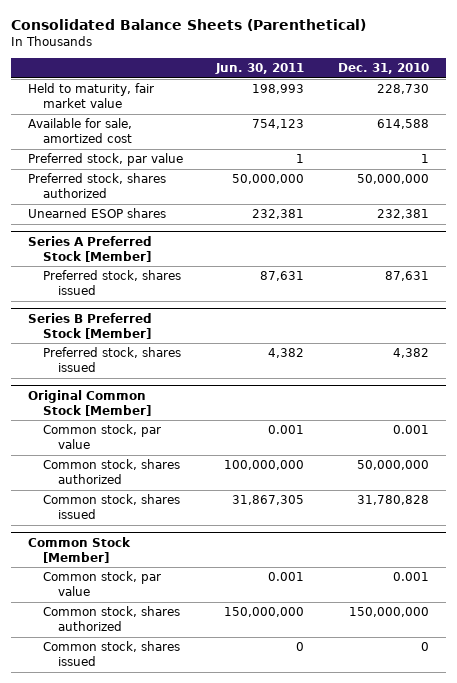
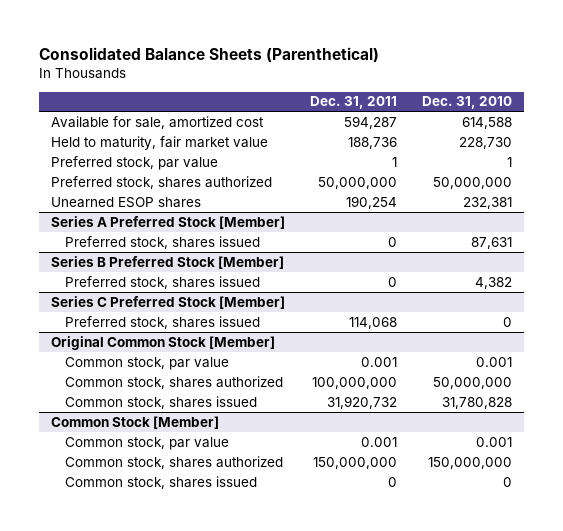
- | Jun. 30, 2011 | Dec. 31, 2010
+ | Dec. 31, 2011 | Dec. 31, 2010
moved down: Held to maturity, fair market value | 188,736 | 228,730
+ Series C Preferred Stock [Member]
+ Preferred stock, shares issued | 114,068 | 0

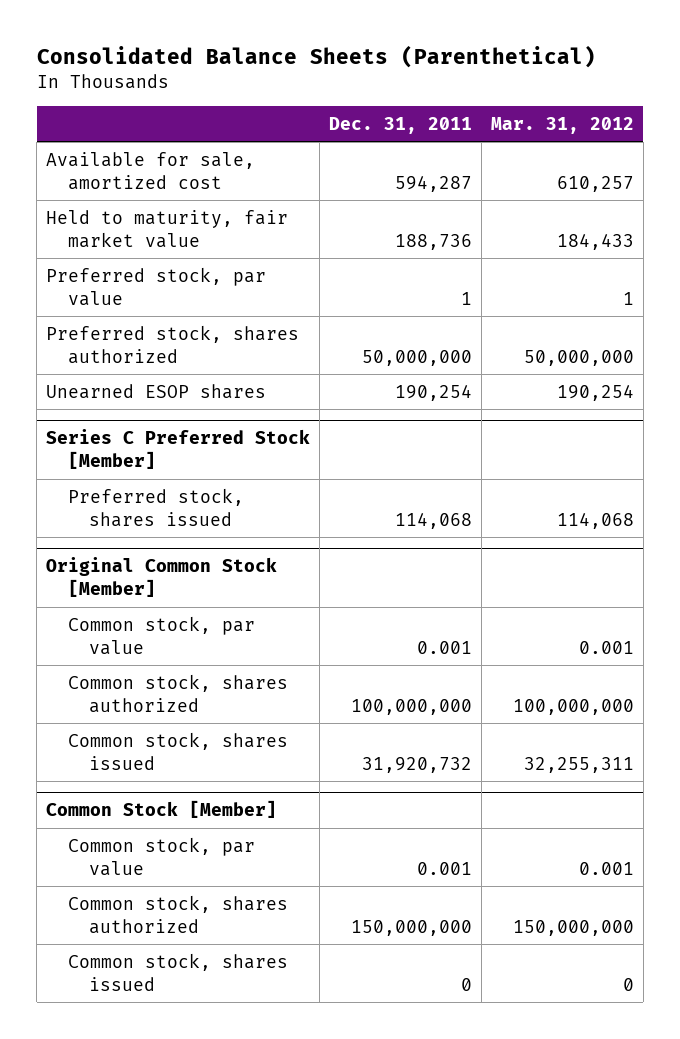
- | Dec. 31, 2011 | Dec. 31, 2010
+ | Dec. 31, 2011 | Mar. 31, 2012
- Series A Preferred Stock [Member]
- Preferred stock, shares issued | 0 | 87,631
- Series B Preferred Stock [Member]
- Preferred stock, shares issued | 0 | 4,382

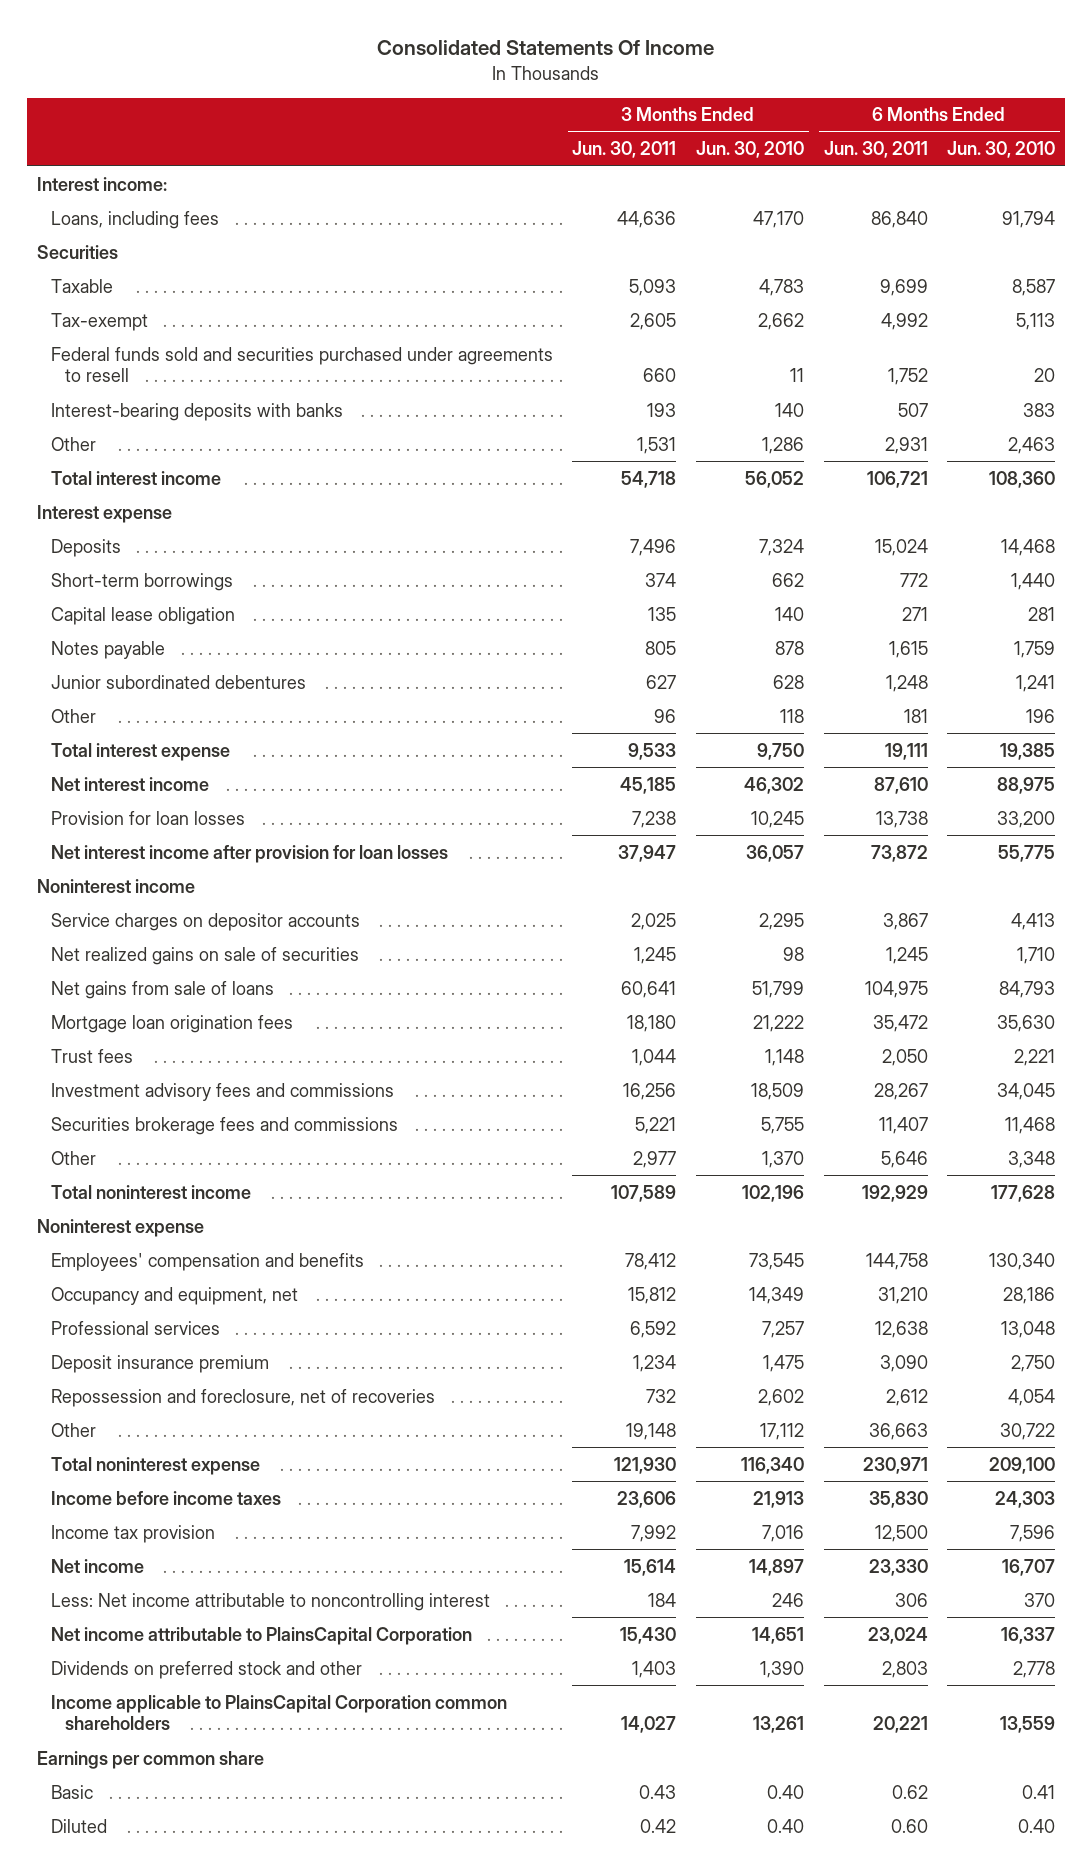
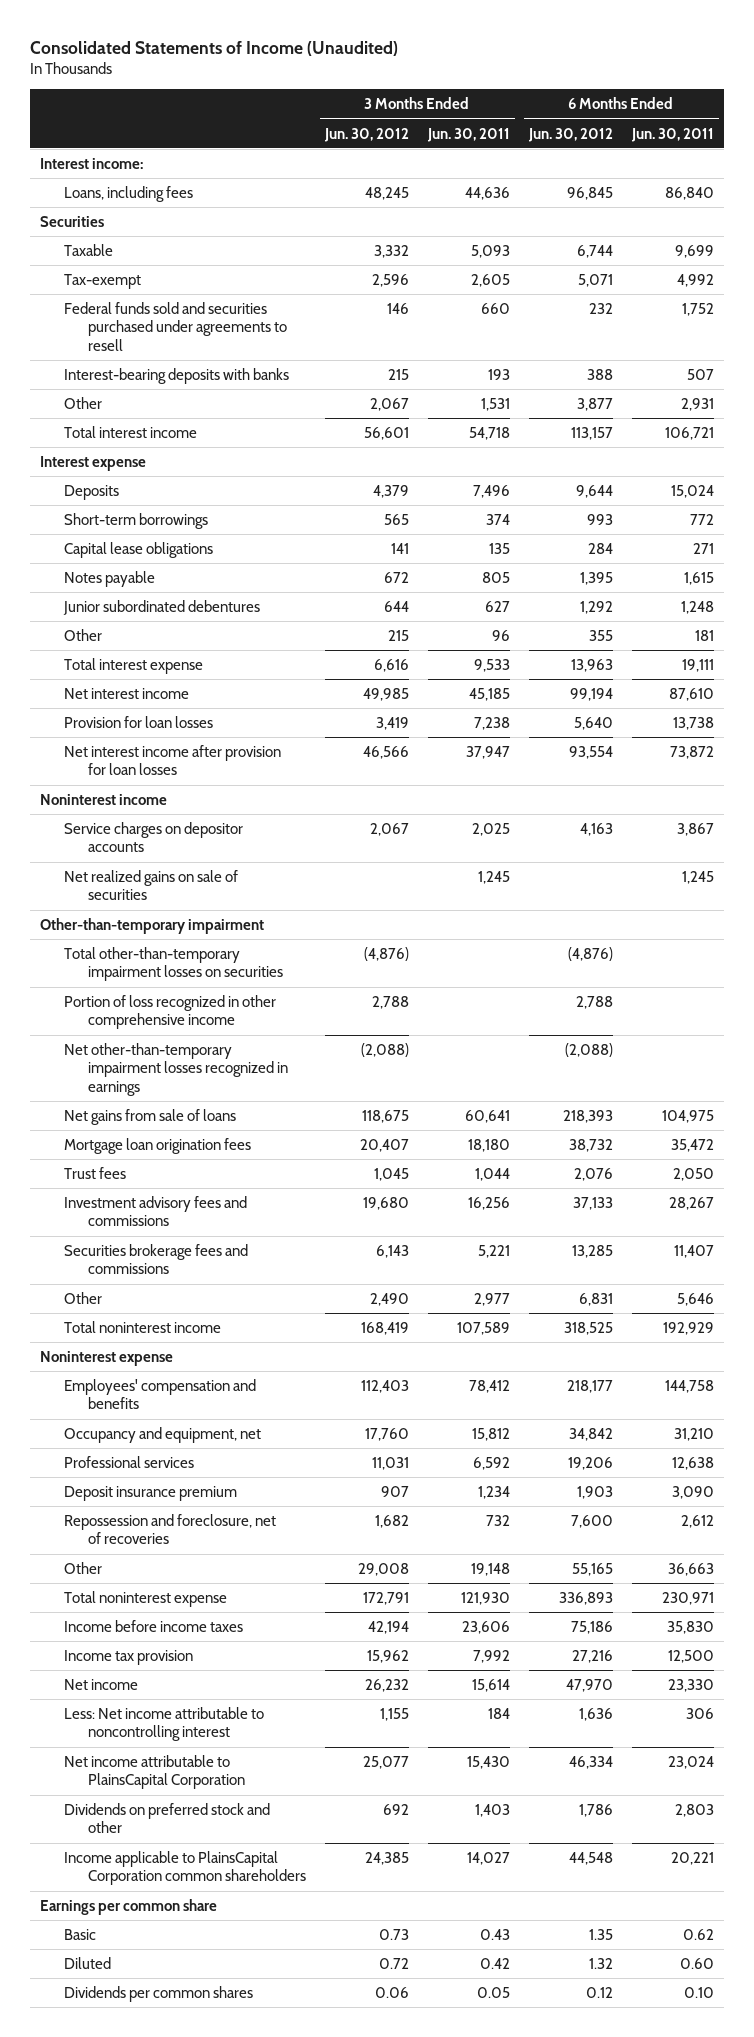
- Consolidated Statements Of Income
+ Consolidated Statements of Income (Unaudited)
- | 3 Months Ended Jun. 30, 2011 | 3 Months Ended Jun. 30, 2010 | 6 Months Ended Jun. 30, 2011 | 6 Months Ended Jun. 30, 2010
+ | 3 Months Ended Jun. 30, 2012 | 3 Months Ended Jun. 30, 2011 | 6 Months Ended Jun. 30, 2012 | 6 Months Ended Jun. 30, 2011
- Capital lease obligation | 135 | 140 | 271 | 281
+ Capital lease obligations | 141 | 135 | 284 | 271
+ Other-than-temporary impairment
+ Total other-than-temporary impairment losses on securities | (4,876) | | (4,876) |
+ Portion of loss recognized in other comprehensive income | 2,788 | | 2,788 |
+ Net other-than-temporary impairment losses recognized in earnings | (2,088) | | (2,088) |
+ Dividends per common shares | 0.06 | 0.05 | 0.12 | 0.10

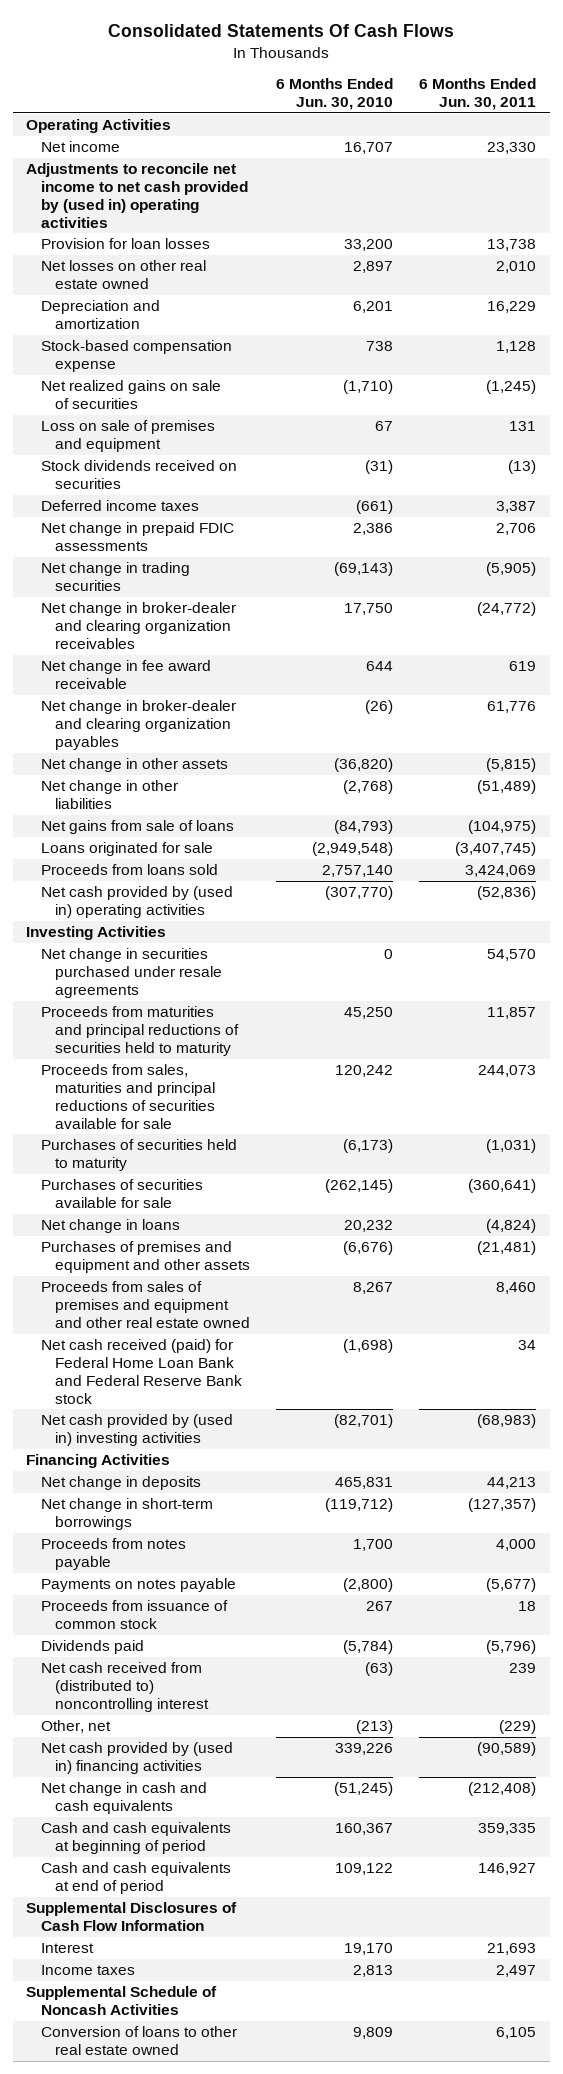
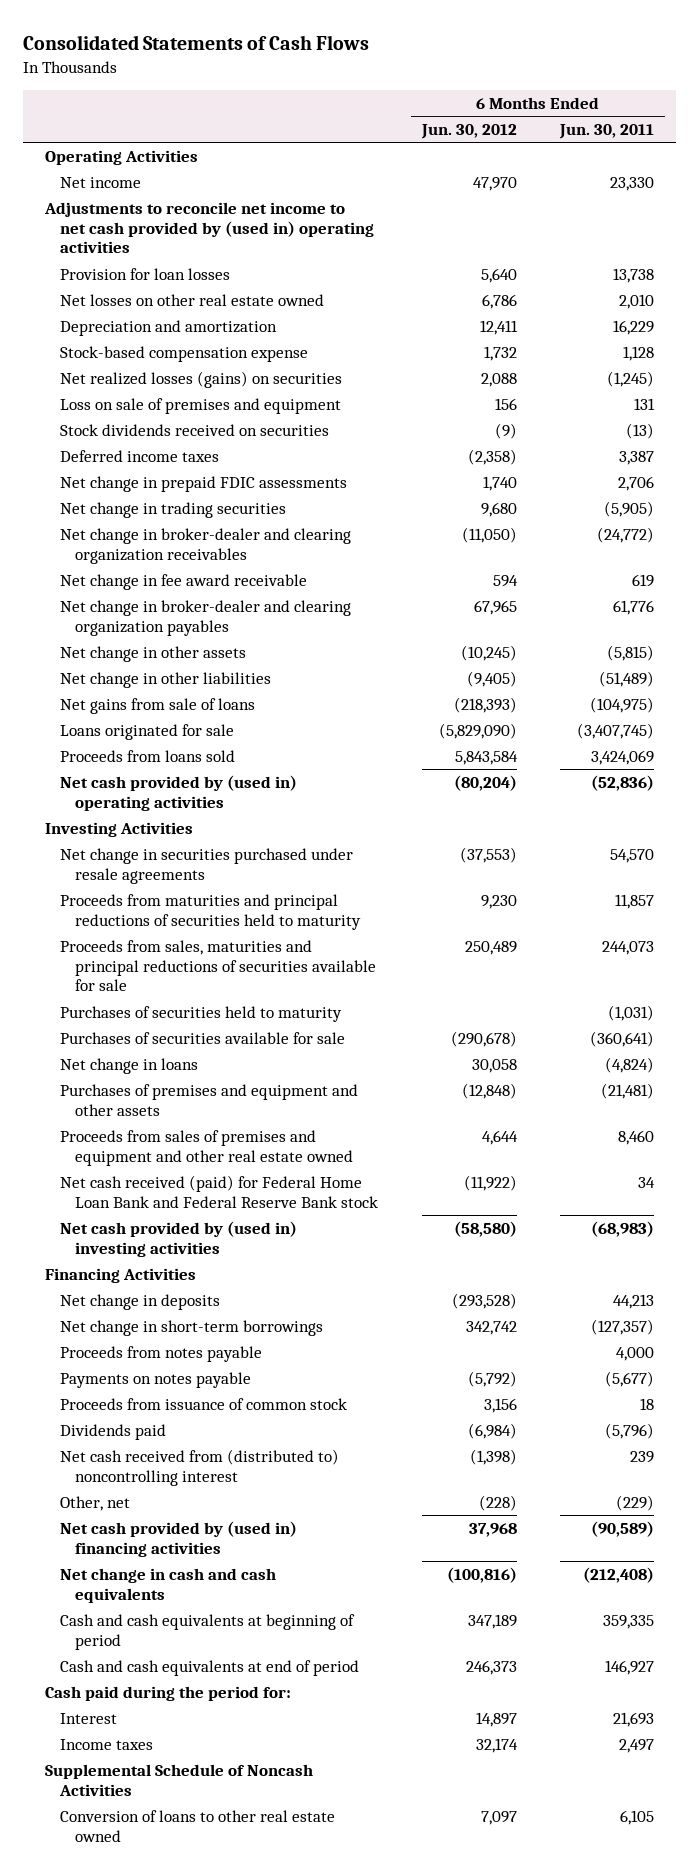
- Consolidated Statements Of Cash Flows
+ Consolidated Statements of Cash Flows
- | 6 Months Ended Jun. 30, 2010 | 6 Months Ended Jun. 30, 2011
+ | 6 Months Ended Jun. 30, 2012 | 6 Months Ended Jun. 30, 2011
- Net realized gains on sale of securities | (1,710) | (1,245)
+ Net realized losses (gains) on securities | 2,088 | (1,245)
- Supplemental Disclosures of Cash Flow Information
+ Cash paid during the period for:

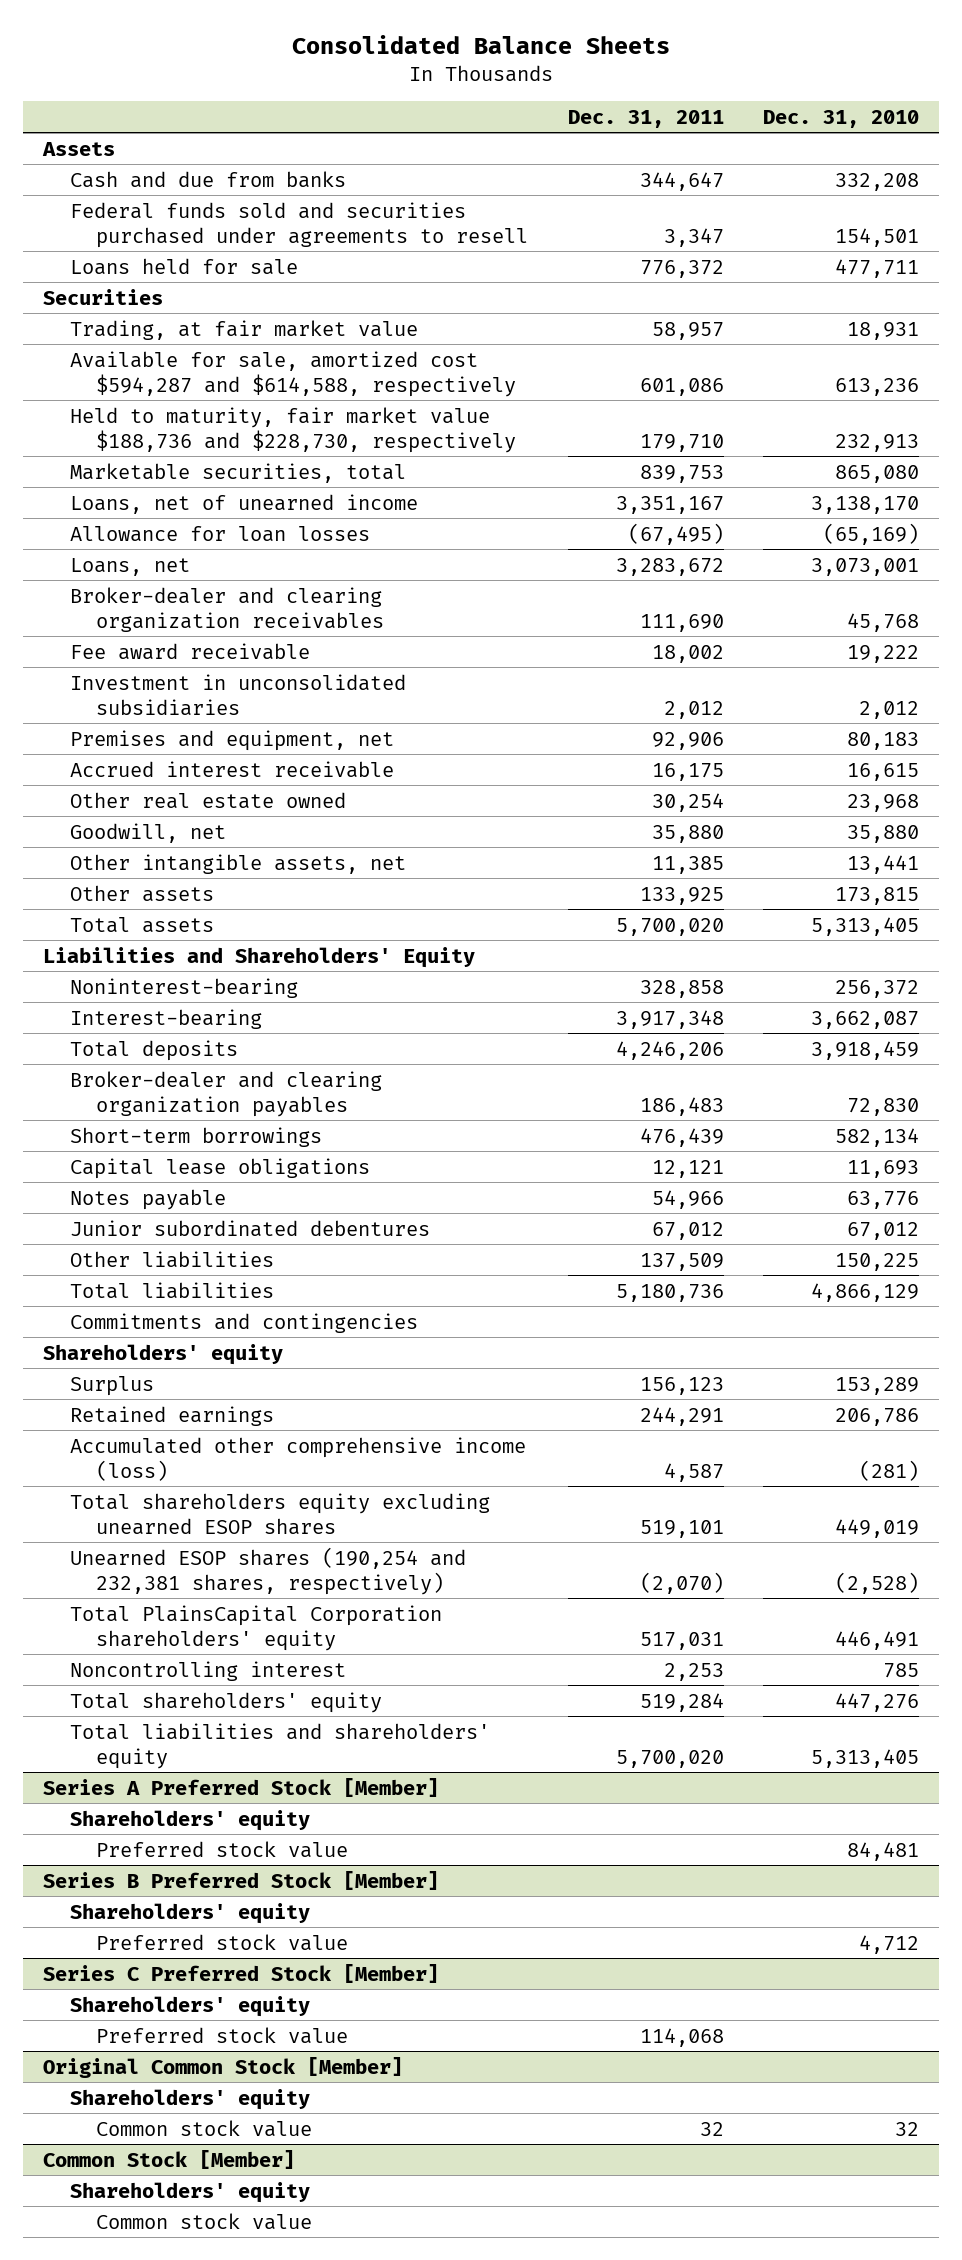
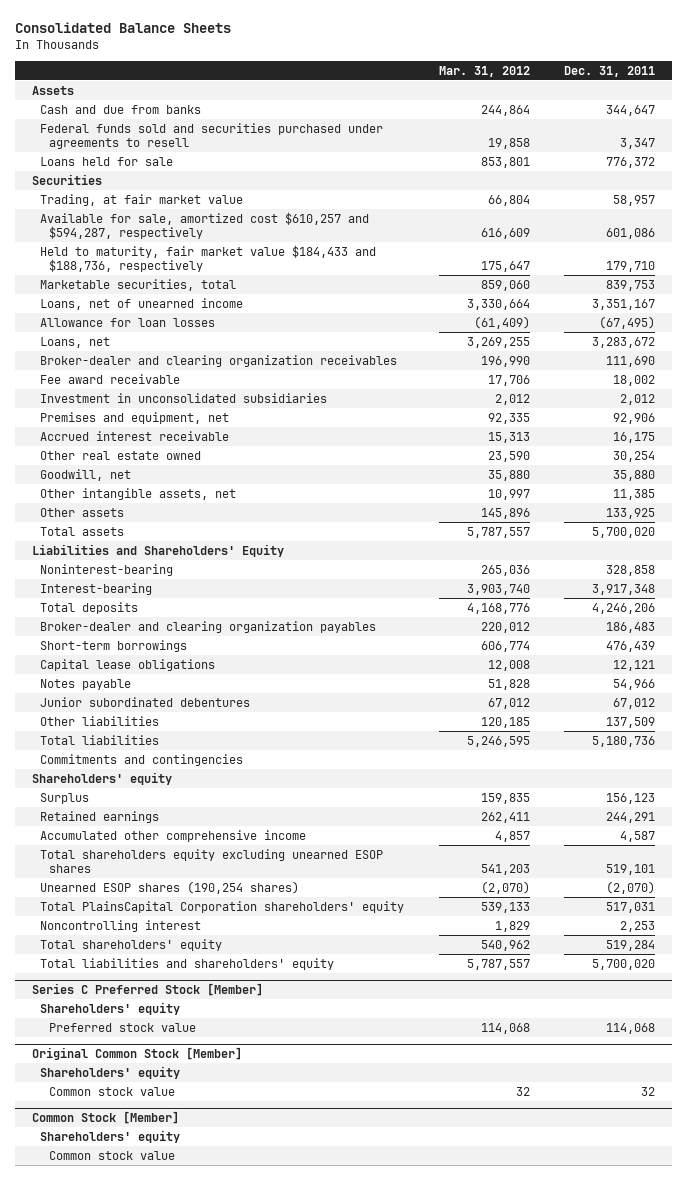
- | Dec. 31, 2011 | Dec. 31, 2010
+ | Mar. 31, 2012 | Dec. 31, 2011
- Available for sale, amortized cost $594,287 and $614,588, respectively | 601,086 | 613,236
- Held to maturity, fair market value $188,736 and $228,730, respectively | 179,710 | 232,913
+ Available for sale, amortized cost $610,257 and $594,287, respectively | 616,609 | 601,086
+ Held to maturity, fair market value $184,433 and $188,736, respectively | 175,647 | 179,710
- Accumulated other comprehensive income (loss) | 4,587 | (281)
+ Accumulated other comprehensive income | 4,857 | 4,587
- Unearned ESOP shares (190,254 and 232,381 shares, respectively) | (2,070) | (2,528)
+ Unearned ESOP shares (190,254 shares) | (2,070) | (2,070)
- Series A Preferred Stock [Member]
- Shareholders' equity
- Preferred stock value | | 84,481
- Series B Preferred Stock [Member]
- Shareholders' equity
- Preferred stock value | | 4,712

